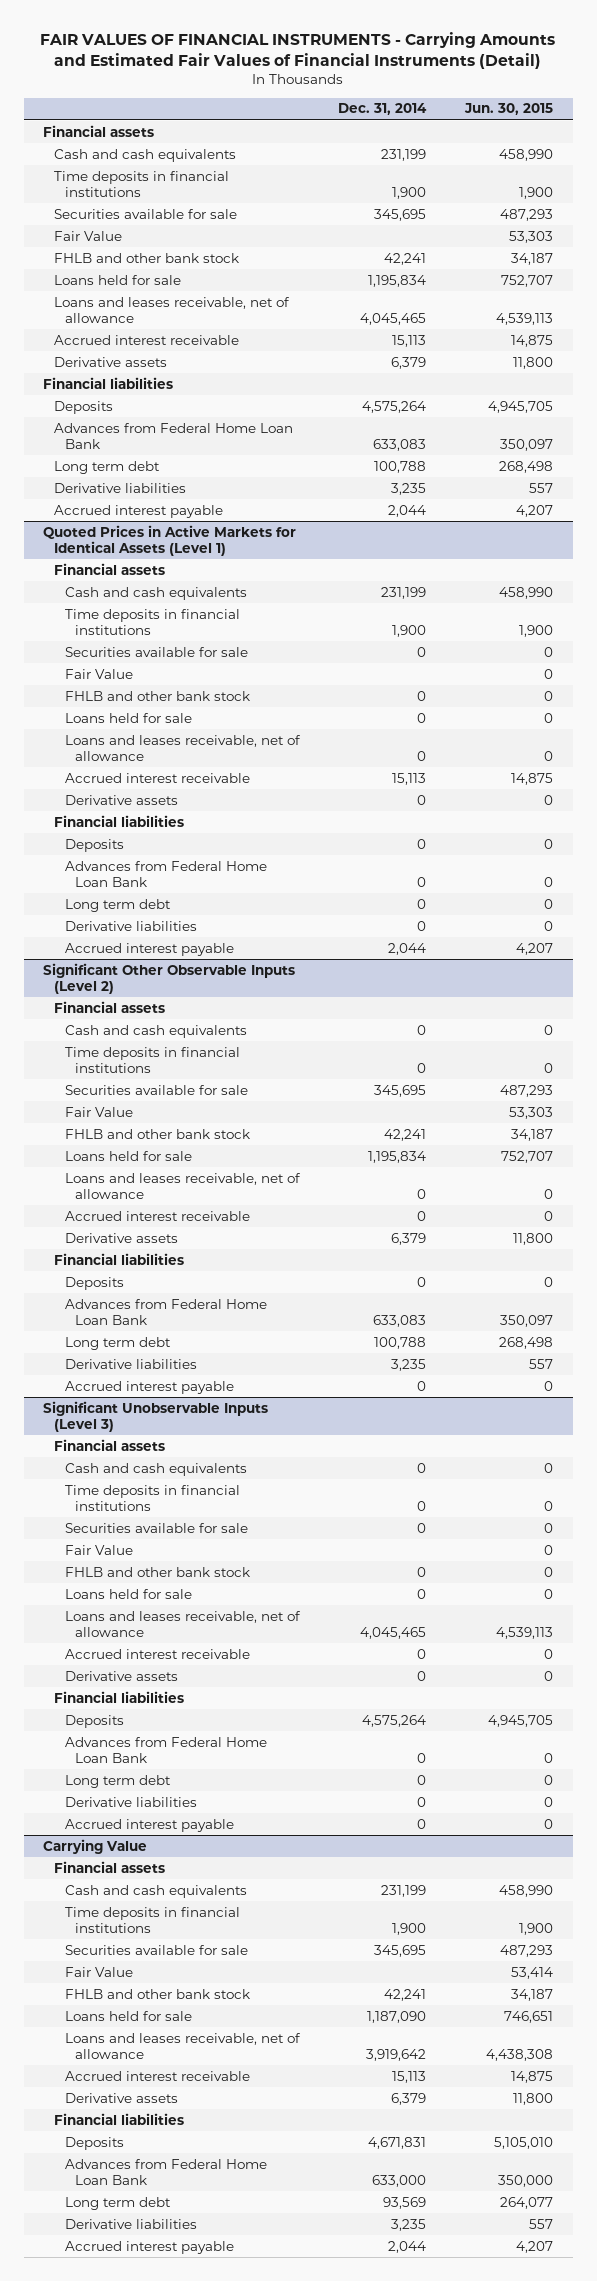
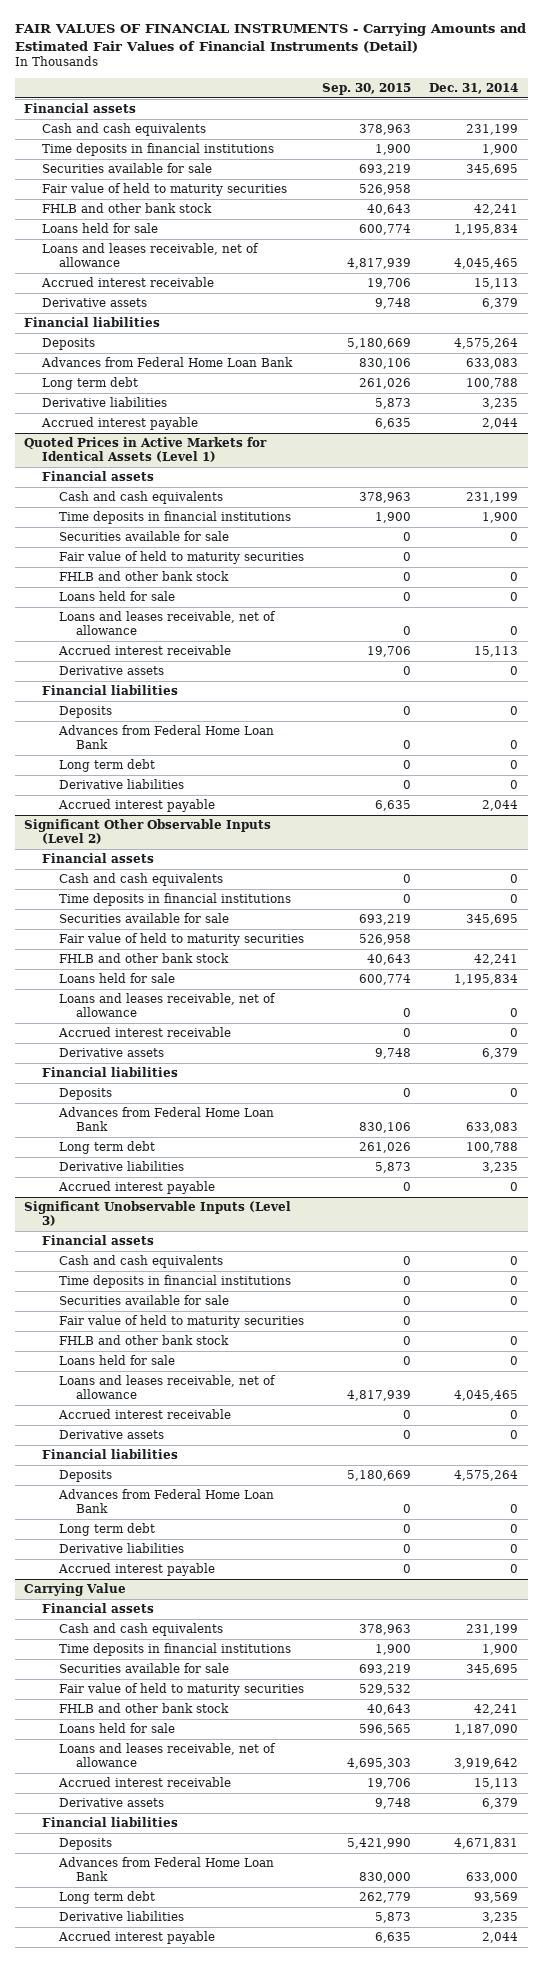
- | Dec. 31, 2014 | Jun. 30, 2015
+ | Sep. 30, 2015 | Dec. 31, 2014
- Fair Value | | 53,303
+ Fair value of held to maturity securities | 526,958 |
@ Quoted Prices in Active Markets for Identical Assets (Level 1)
- Fair Value | | 0
+ Fair value of held to maturity securities | 0 |
@ Significant Other Observable Inputs (Level 2)
- Fair Value | | 53,303
+ Fair value of held to maturity securities | 526,958 |
@ Significant Unobservable Inputs (Level 3)
- Fair Value | | 0
+ Fair value of held to maturity securities | 0 |
@ Carrying Value
- Fair Value | | 53,414
+ Fair value of held to maturity securities | 529,532 |

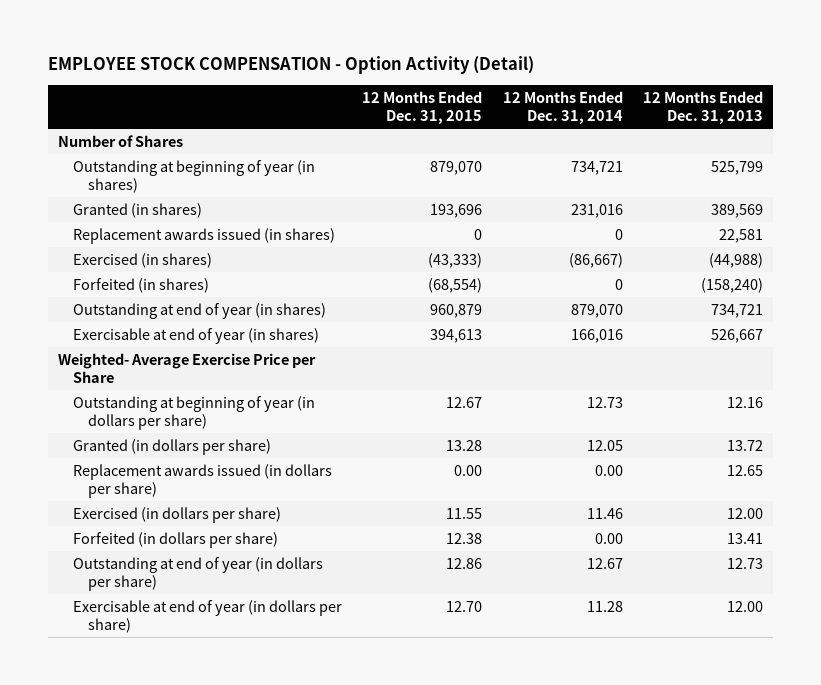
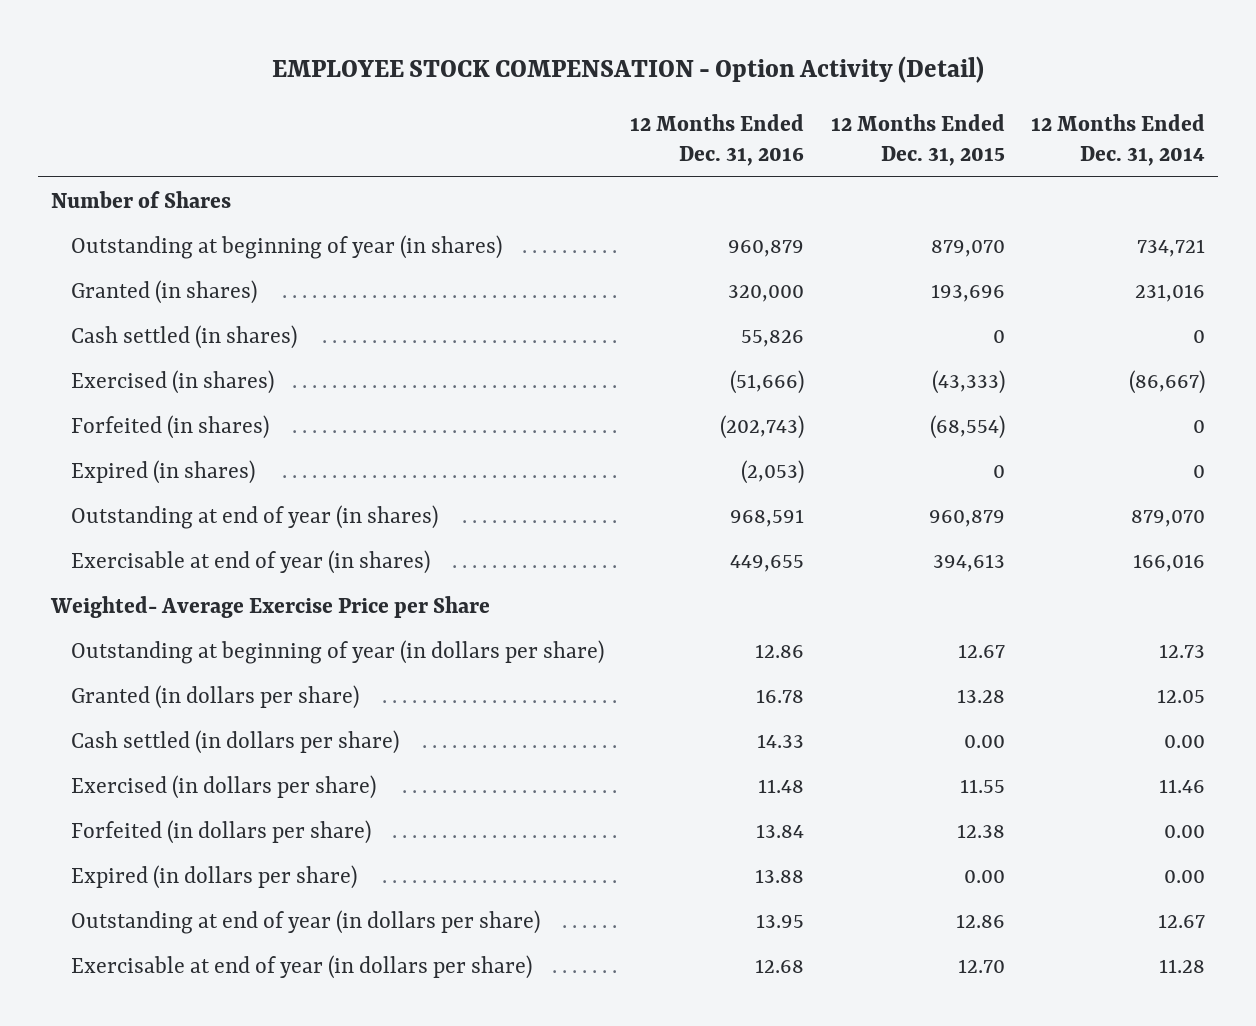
- | 12 Months Ended Dec. 31, 2015 | 12 Months Ended Dec. 31, 2014 | 12 Months Ended Dec. 31, 2013
+ | 12 Months Ended Dec. 31, 2016 | 12 Months Ended Dec. 31, 2015 | 12 Months Ended Dec. 31, 2014
- Replacement awards issued (in shares) | 0 | 0 | 22,581
+ Cash settled (in shares) | 55,826 | 0 | 0
+ Expired (in shares) | (2,053) | 0 | 0
- Replacement awards issued (in dollars per share) | 0.00 | 0.00 | 12.65
+ Cash settled (in dollars per share) | 14.33 | 0.00 | 0.00
+ Expired (in dollars per share) | 13.88 | 0.00 | 0.00

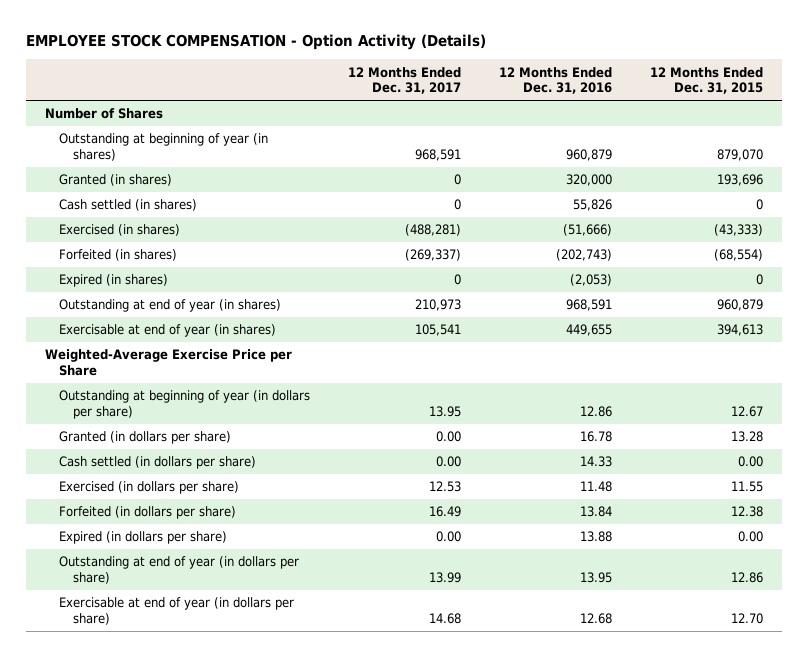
- EMPLOYEE STOCK COMPENSATION - Option Activity (Detail)
+ EMPLOYEE STOCK COMPENSATION - Option Activity (Details)
- | 12 Months Ended Dec. 31, 2016 | 12 Months Ended Dec. 31, 2015 | 12 Months Ended Dec. 31, 2014
+ | 12 Months Ended Dec. 31, 2017 | 12 Months Ended Dec. 31, 2016 | 12 Months Ended Dec. 31, 2015
- Weighted- Average Exercise Price per Share
+ Weighted-Average Exercise Price per Share

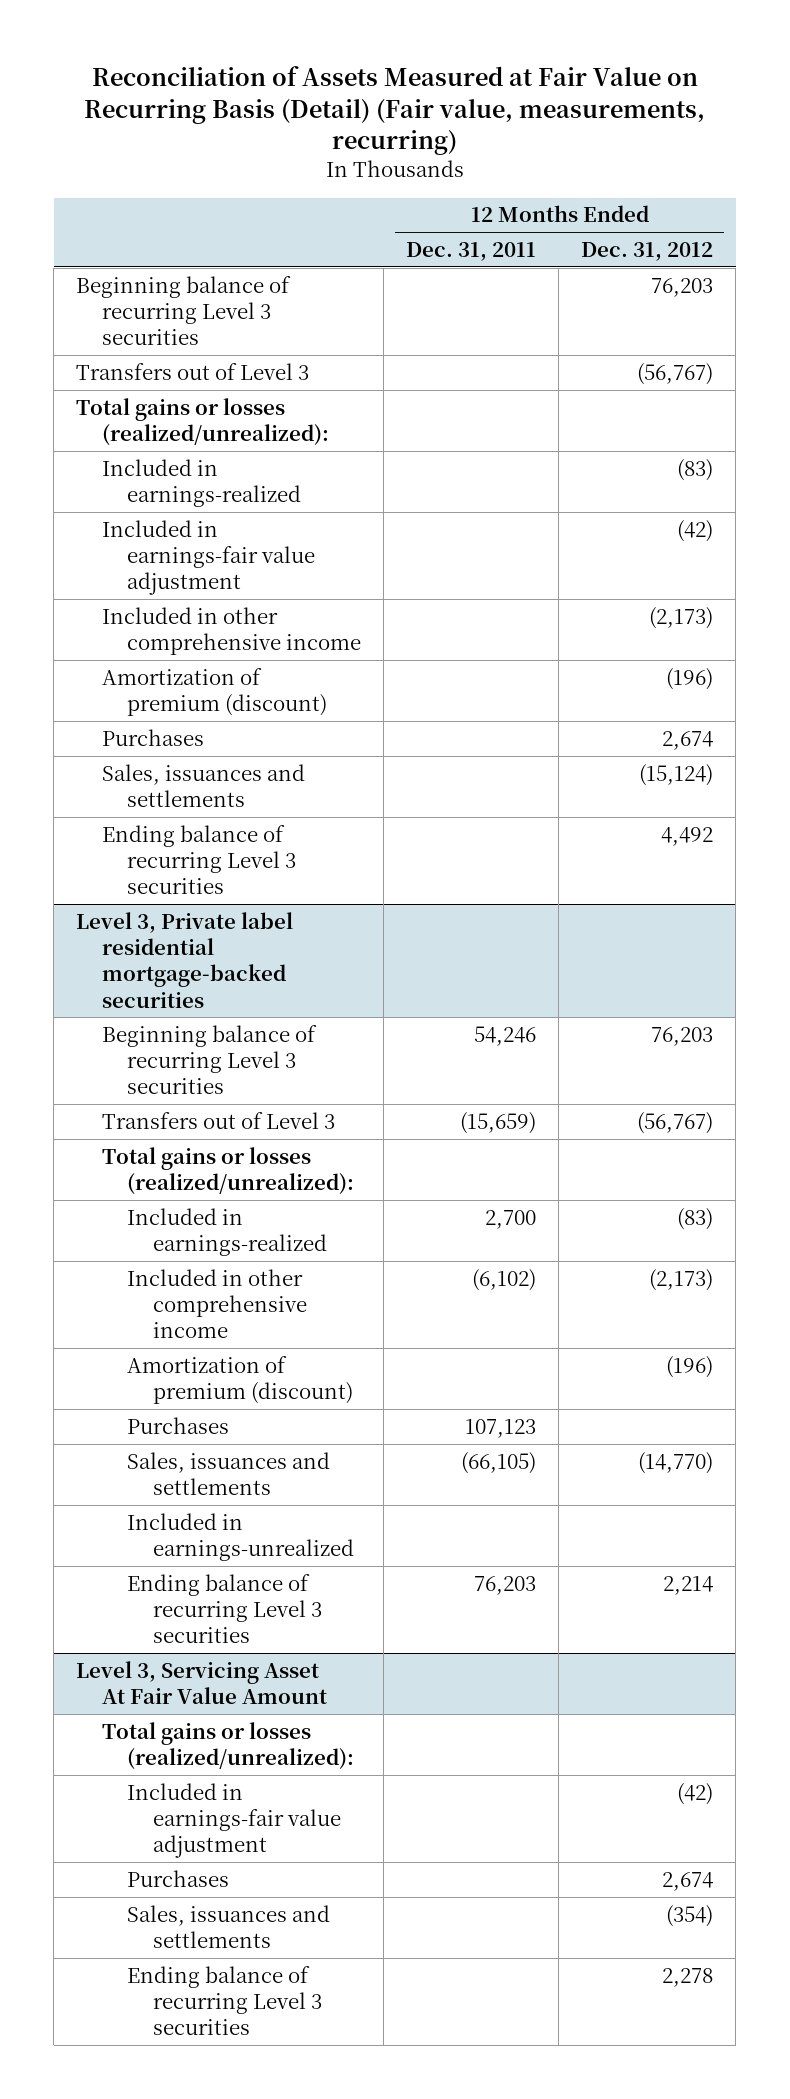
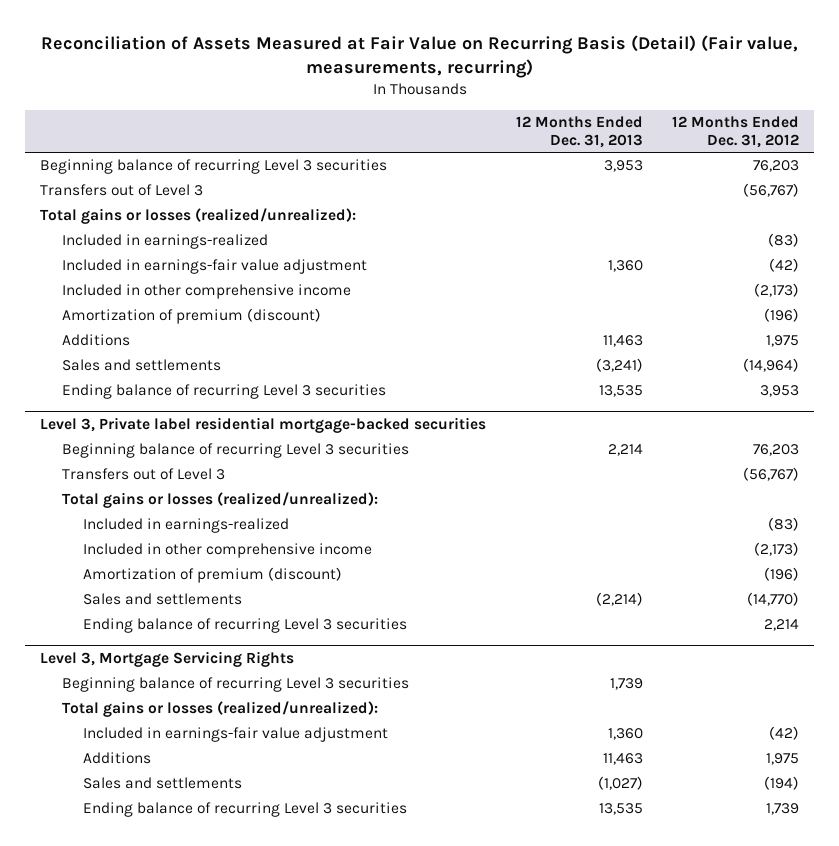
- | 12 Months Ended Dec. 31, 2011 | 12 Months Ended Dec. 31, 2012
+ | 12 Months Ended Dec. 31, 2013 | 12 Months Ended Dec. 31, 2012
- Purchases | | 2,674
- Sales, issuances and settlements | | (15,124)
- Ending balance of recurring Level 3 securities | | 4,492
+ Additions | 11,463 | 1,975
+ Sales and settlements | (3,241) | (14,964)
+ Ending balance of recurring Level 3 securities | 13,535 | 3,953
@ Level 3, Private label residential mortgage-backed securities
- Purchases | 107,123 |
- Sales, issuances and settlements | (66,105) | (14,770)
- Included in earnings-unrealized
+ Sales and settlements | (2,214) | (14,770)
- Level 3, Servicing Asset At Fair Value Amount
+ Level 3, Mortgage Servicing Rights
+ Beginning balance of recurring Level 3 securities | 1,739 |
- Purchases | | 2,674
- Sales, issuances and settlements | | (354)
- Ending balance of recurring Level 3 securities | | 2,278
+ Additions | 11,463 | 1,975
+ Sales and settlements | (1,027) | (194)
+ Ending balance of recurring Level 3 securities | 13,535 | 1,739

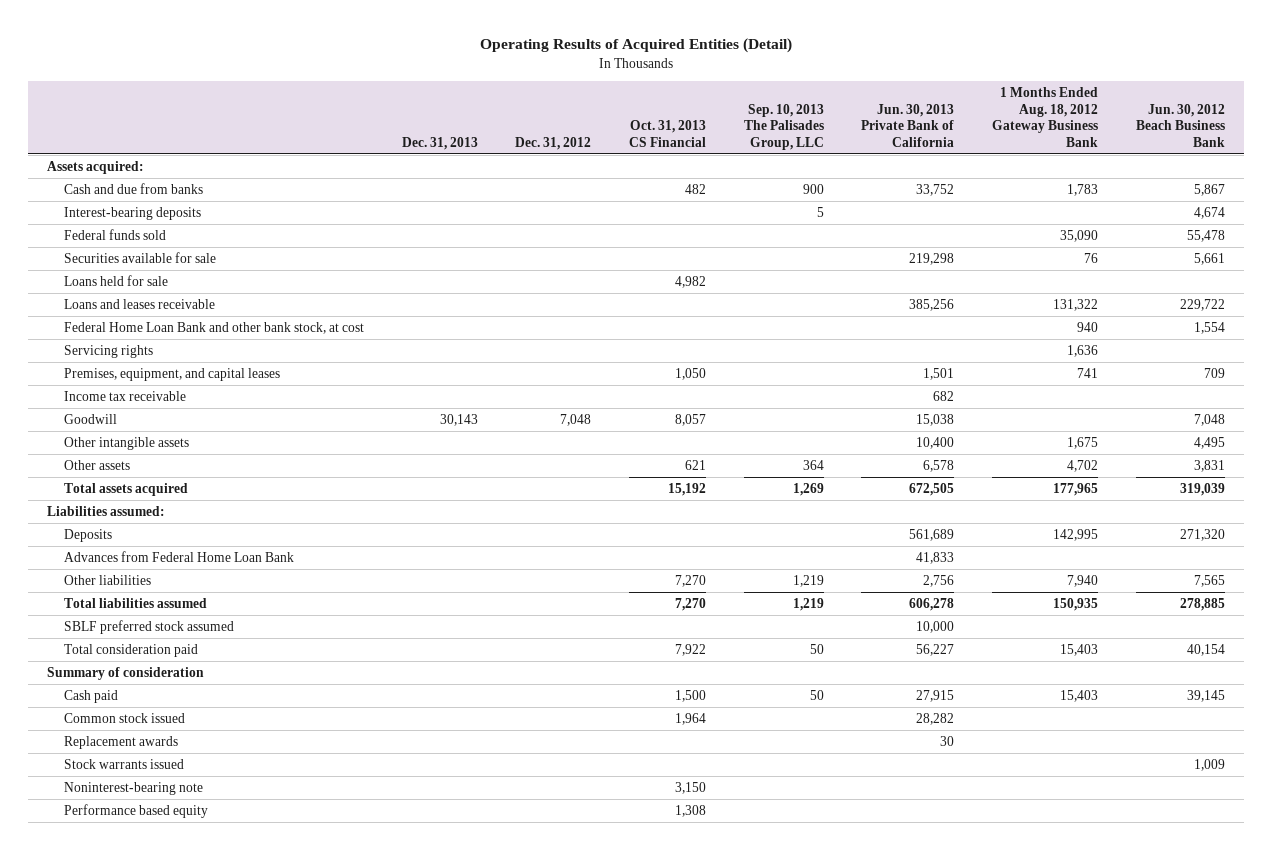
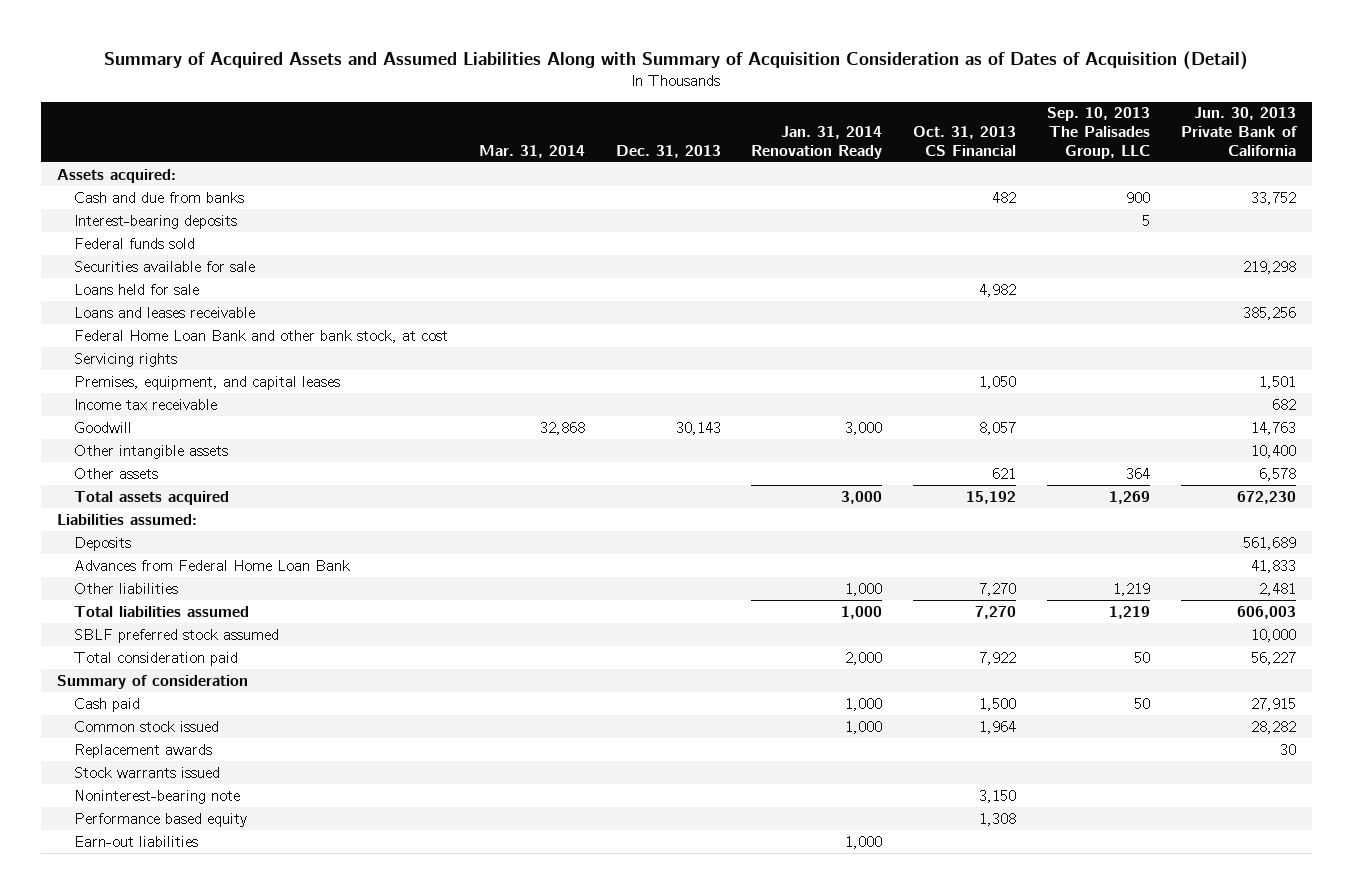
- Operating Results of Acquired Entities (Detail)
+ Summary of Acquired Assets and Assumed Liabilities Along with Summary of Acquisition Consideration as of Dates of Acquisition (Detail)
- | Dec. 31, 2013 | Dec. 31, 2012 | Oct. 31, 2013 CS Financial | Sep. 10, 2013 The Palisades Group, LLC | Jun. 30, 2013 Private Bank of California | 1 Months Ended Aug. 18, 2012 Gateway Business Bank | Jun. 30, 2012 Beach Business Bank
+ | Mar. 31, 2014 | Dec. 31, 2013 | Jan. 31, 2014 Renovation Ready | Oct. 31, 2013 CS Financial | Sep. 10, 2013 The Palisades Group, LLC | Jun. 30, 2013 Private Bank of California
- Goodwill | 30,143 | 7,048 | 8,057 | | 15,038 | | 7,048
+ Goodwill | 32,868 | 30,143 | 3,000 | 8,057 | | 14,763
- Total assets acquired | | | 15,192 | 1,269 | 672,505 | 177,965 | 319,039
+ Total assets acquired | | | 3,000 | 15,192 | 1,269 | 672,230
- Other liabilities | | | 7,270 | 1,219 | 2,756 | 7,940 | 7,565
- Total liabilities assumed | | | 7,270 | 1,219 | 606,278 | 150,935 | 278,885
+ Other liabilities | | | 1,000 | 7,270 | 1,219 | 2,481
+ Total liabilities assumed | | | 1,000 | 7,270 | 1,219 | 606,003
+ Earn-out liabilities | | | 1,000 | | |

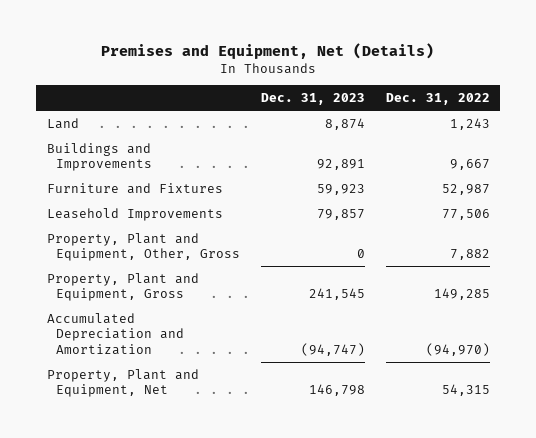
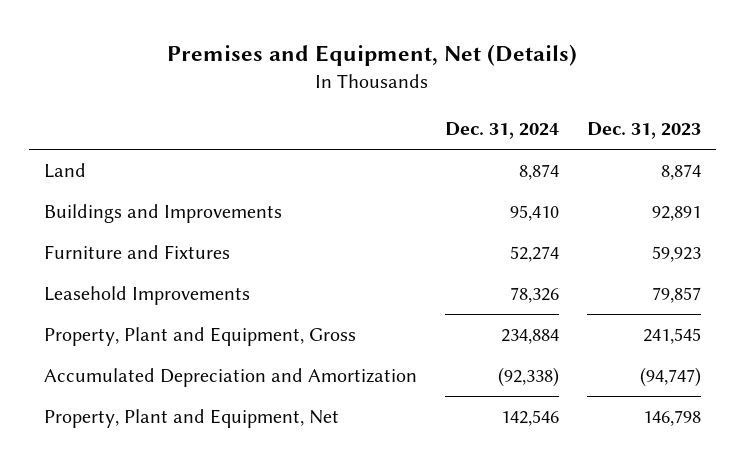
- | Dec. 31, 2023 | Dec. 31, 2022
+ | Dec. 31, 2024 | Dec. 31, 2023
- Property, Plant and Equipment, Other, Gross | 0 | 7,882

